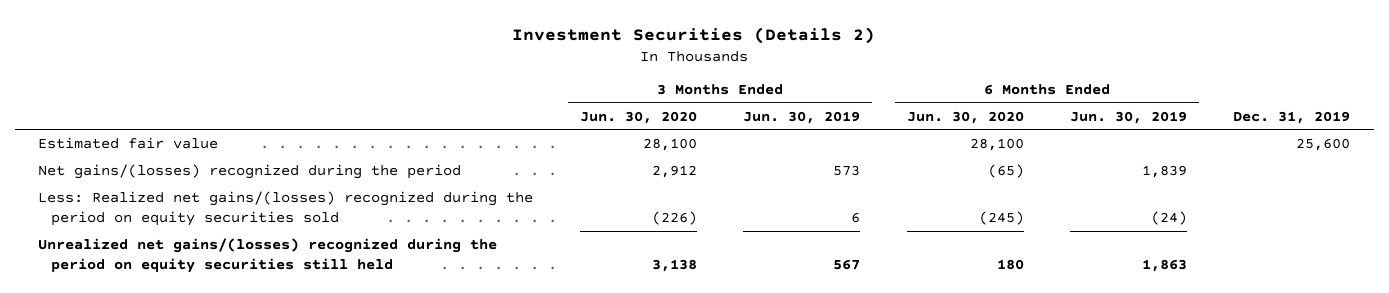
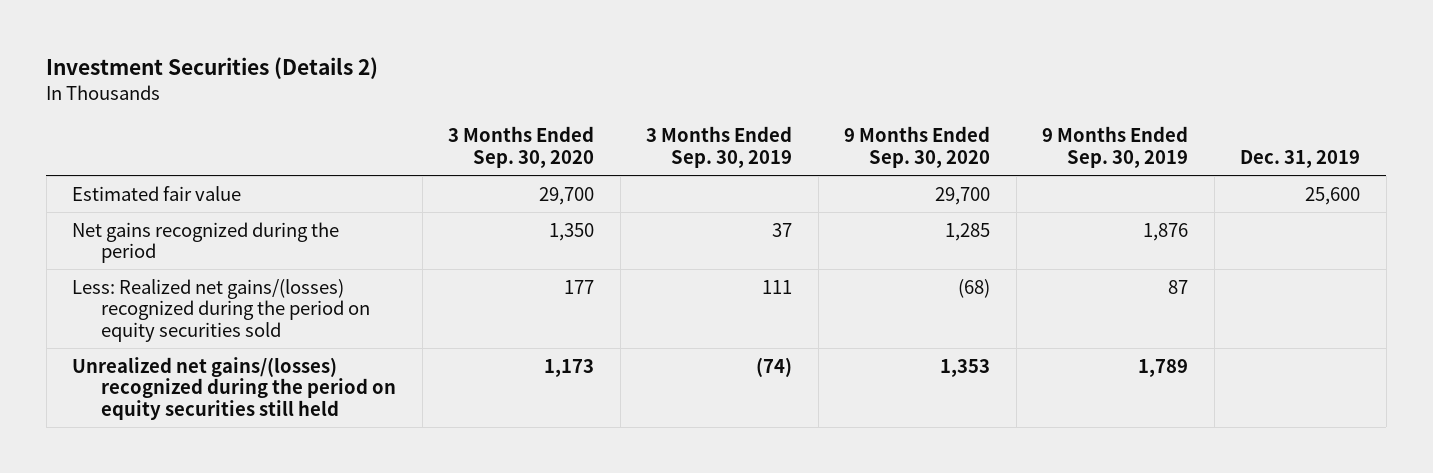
- | 3 Months Ended Jun. 30, 2020 | 3 Months Ended Jun. 30, 2019 | 6 Months Ended Jun. 30, 2020 | 6 Months Ended Jun. 30, 2019 | Dec. 31, 2019
+ | 3 Months Ended Sep. 30, 2020 | 3 Months Ended Sep. 30, 2019 | 9 Months Ended Sep. 30, 2020 | 9 Months Ended Sep. 30, 2019 | Dec. 31, 2019
- Net gains/(losses) recognized during the period | 2,912 | 573 | (65) | 1,839 |
+ Net gains recognized during the period | 1,350 | 37 | 1,285 | 1,876 |

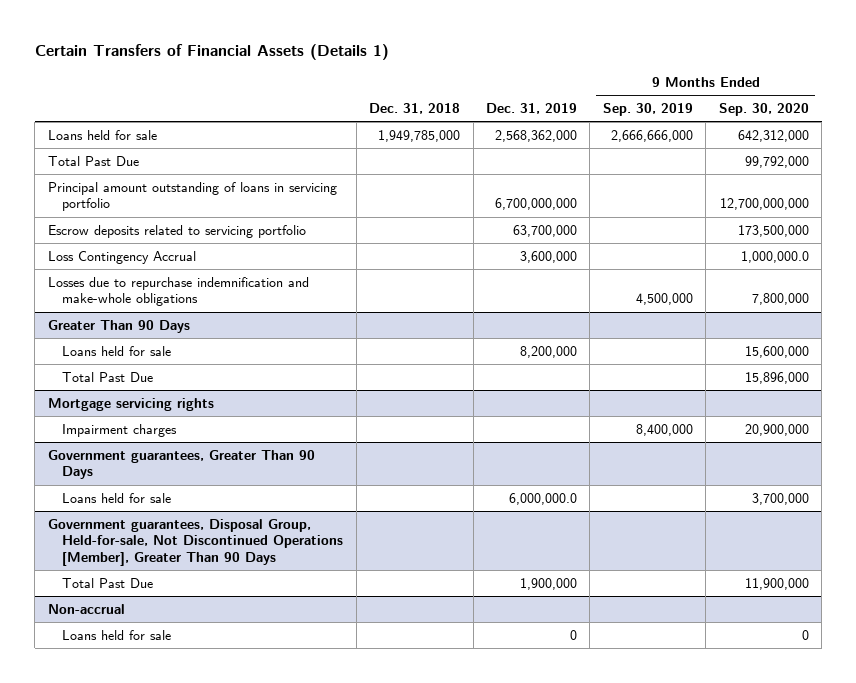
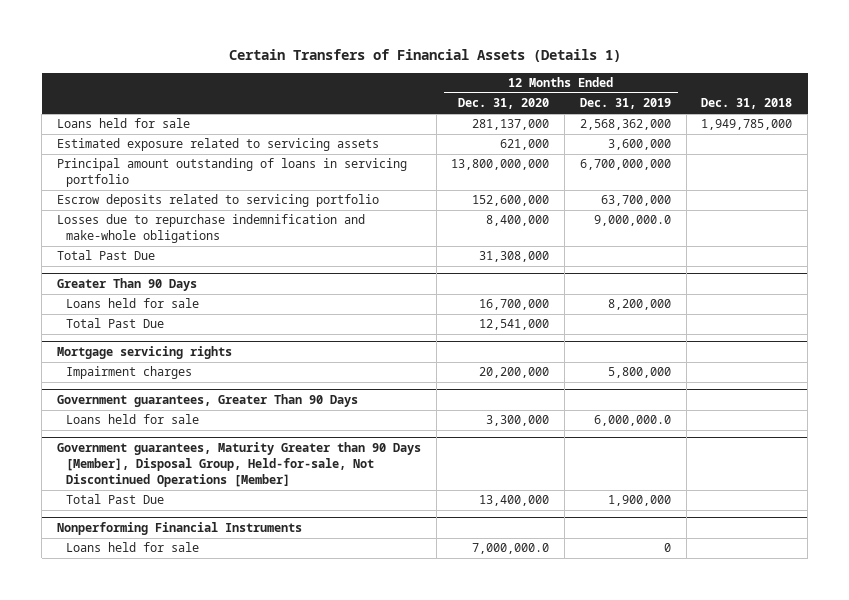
- | Dec. 31, 2018 | Dec. 31, 2019 | 9 Months Ended Sep. 30, 2019 | 9 Months Ended Sep. 30, 2020
+ | 12 Months Ended Dec. 31, 2020 | 12 Months Ended Dec. 31, 2019 | Dec. 31, 2018
+ Estimated exposure related to servicing assets | 621,000 | 3,600,000 |
- Loss Contingency Accrual | | 3,600,000 | | 1,000,000.0
moved down: Total Past Due | 31,308,000 | |
- Government guarantees, Disposal Group, Held-for-sale, Not Discontinued Operations [Member], Greater Than 90 Days
+ Government guarantees, Maturity Greater than 90 Days [Member], Disposal Group, Held-for-sale, Not Discontinued Operations [Member]
- Non-accrual
+ Nonperforming Financial Instruments

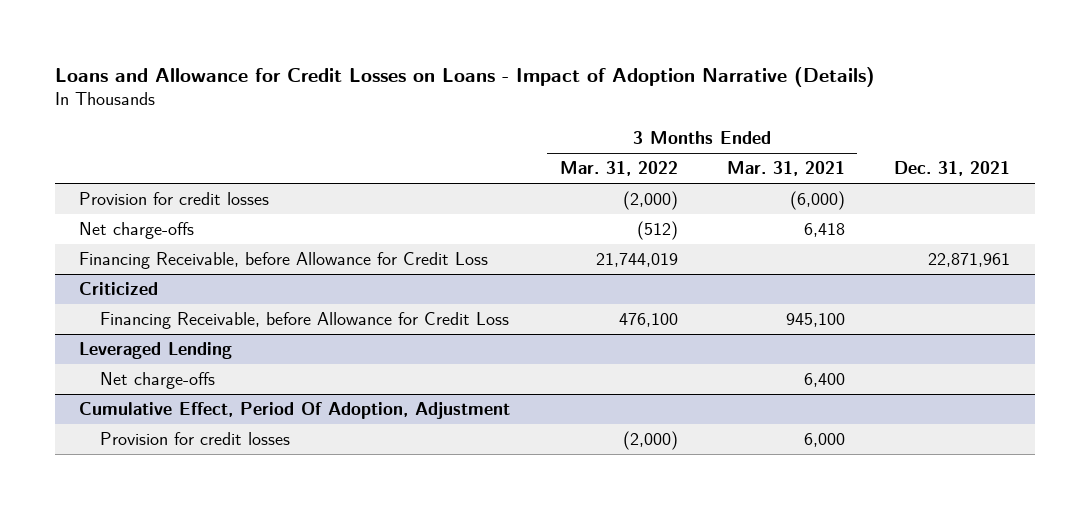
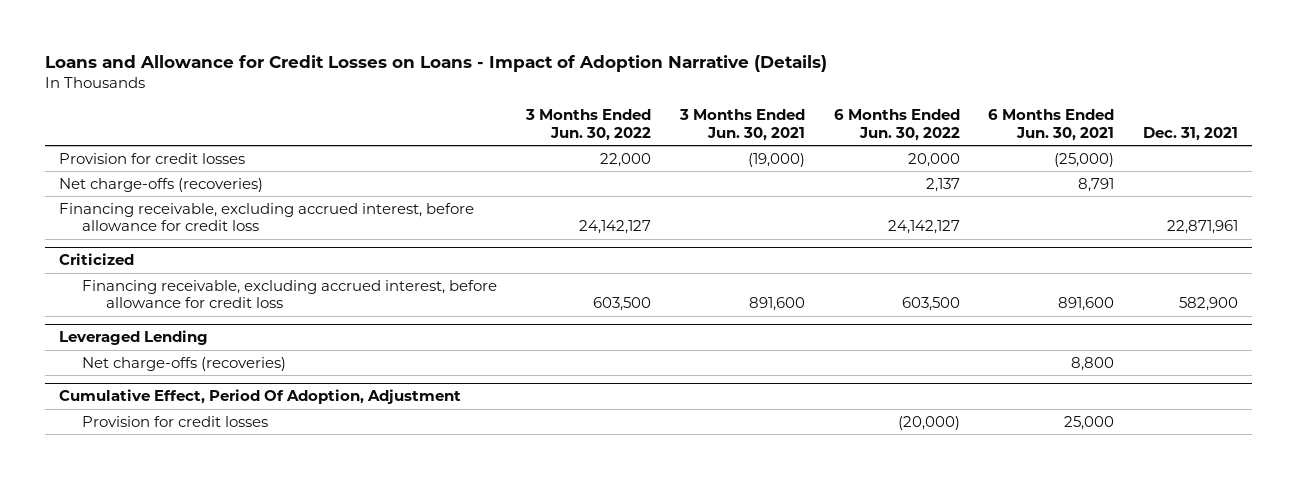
- | 3 Months Ended Mar. 31, 2022 | 3 Months Ended Mar. 31, 2021 | Dec. 31, 2021
+ | 3 Months Ended Jun. 30, 2022 | 3 Months Ended Jun. 30, 2021 | 6 Months Ended Jun. 30, 2022 | 6 Months Ended Jun. 30, 2021 | Dec. 31, 2021
- Net charge-offs | (512) | 6,418 |
- Financing Receivable, before Allowance for Credit Loss | 21,744,019 | | 22,871,961
+ Net charge-offs (recoveries) | | | 2,137 | 8,791 |
+ Financing receivable, excluding accrued interest, before allowance for credit loss | 24,142,127 | | 24,142,127 | | 22,871,961
@ Criticized
- Financing Receivable, before Allowance for Credit Loss | 476,100 | 945,100 |
+ Financing receivable, excluding accrued interest, before allowance for credit loss | 603,500 | 891,600 | 603,500 | 891,600 | 582,900
@ Leveraged Lending
- Net charge-offs | | 6,400 |
+ Net charge-offs (recoveries) | | | | 8,800 |

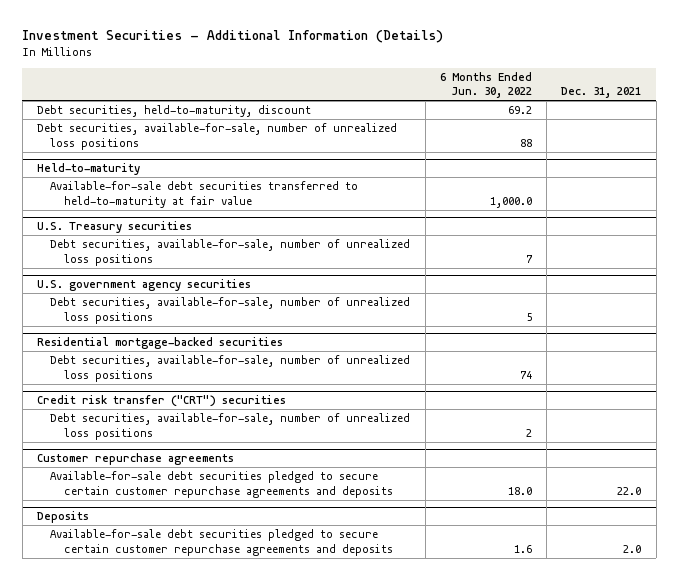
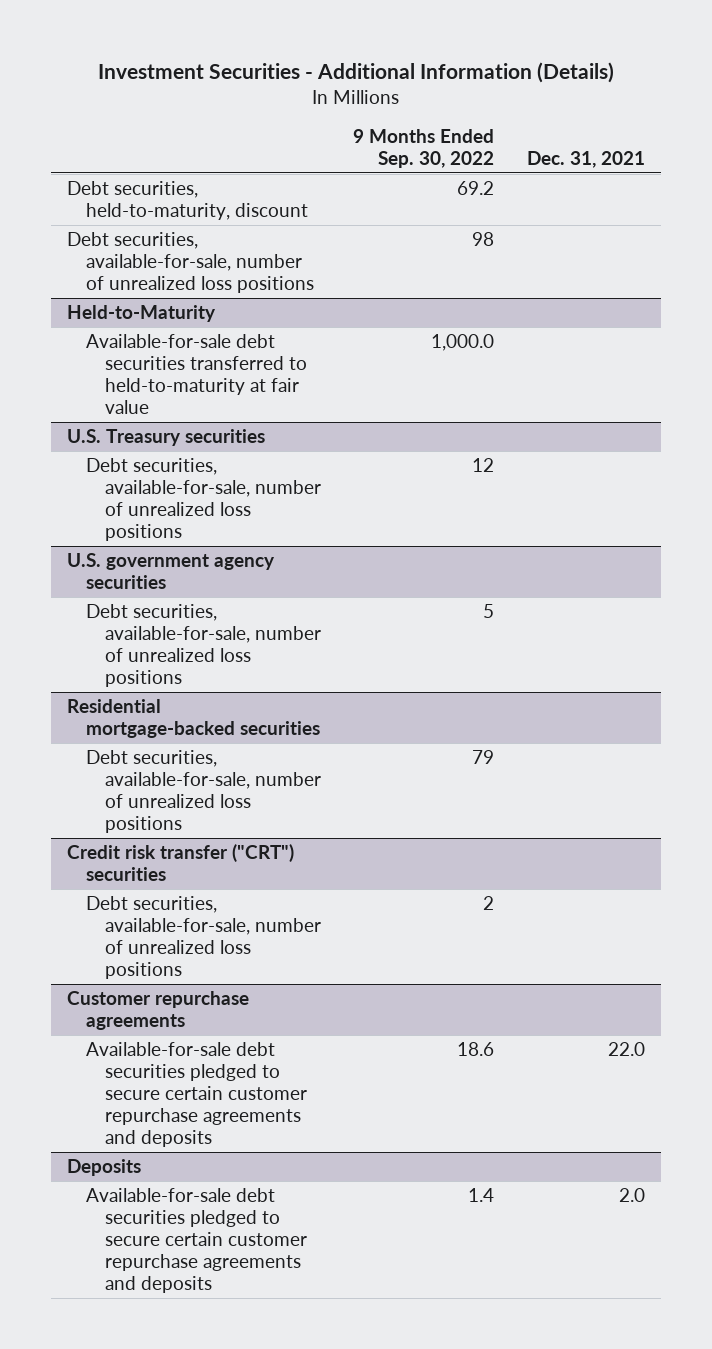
- | 6 Months Ended Jun. 30, 2022 | Dec. 31, 2021
+ | 9 Months Ended Sep. 30, 2022 | Dec. 31, 2021
- Held-to-maturity
+ Held-to-Maturity

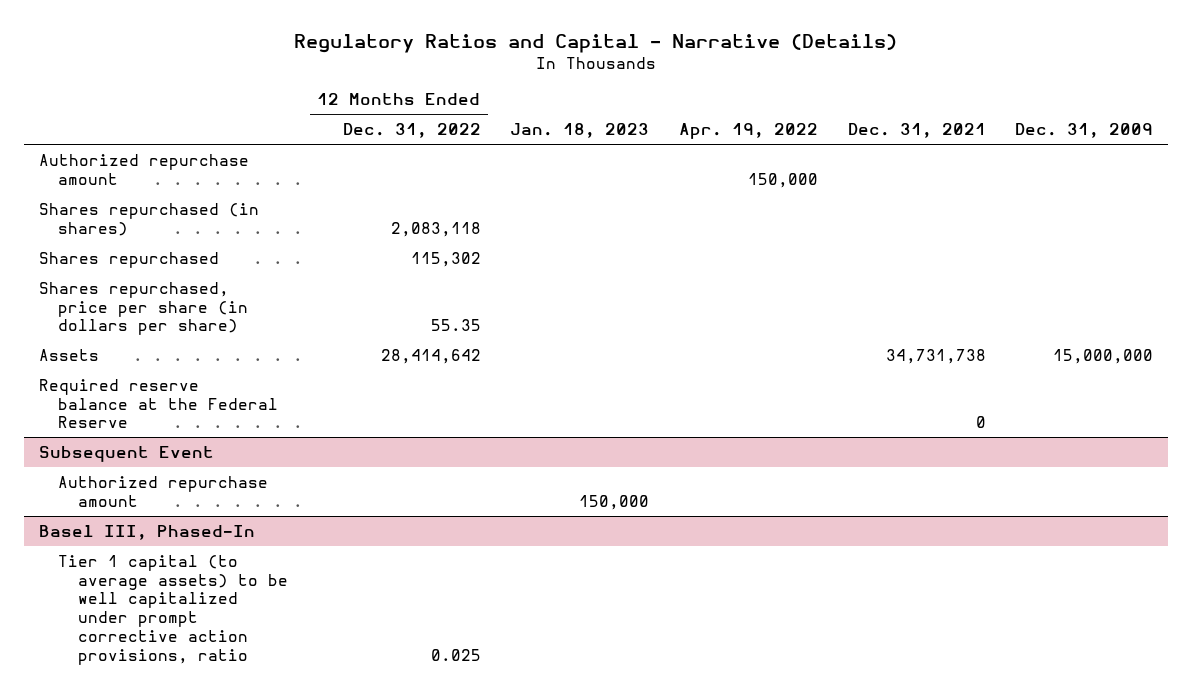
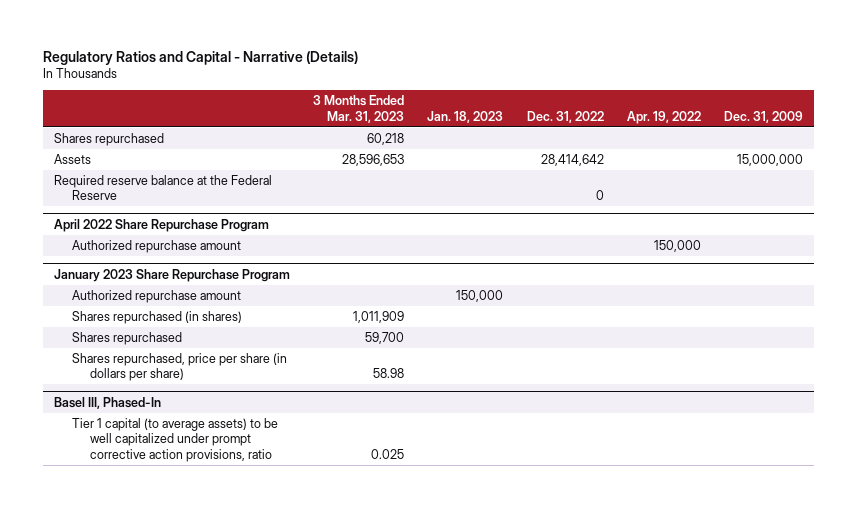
- | 12 Months Ended Dec. 31, 2022 | Jan. 18, 2023 | Apr. 19, 2022 | Dec. 31, 2021 | Dec. 31, 2009
+ | 3 Months Ended Mar. 31, 2023 | Jan. 18, 2023 | Dec. 31, 2022 | Apr. 19, 2022 | Dec. 31, 2009
- Authorized repurchase amount | | | 150,000 | |
- Shares repurchased (in shares) | 2,083,118 | | | |
- Shares repurchased, price per share (in dollars per share) | 55.35 | | | |
- Subsequent Event
+ April 2022 Share Repurchase Program
+ Authorized repurchase amount | | | | 150,000 |
+ January 2023 Share Repurchase Program
+ Shares repurchased (in shares) | 1,011,909 | | | |
+ Shares repurchased | 59,700 | | | |
+ Shares repurchased, price per share (in dollars per share) | 58.98 | | | |

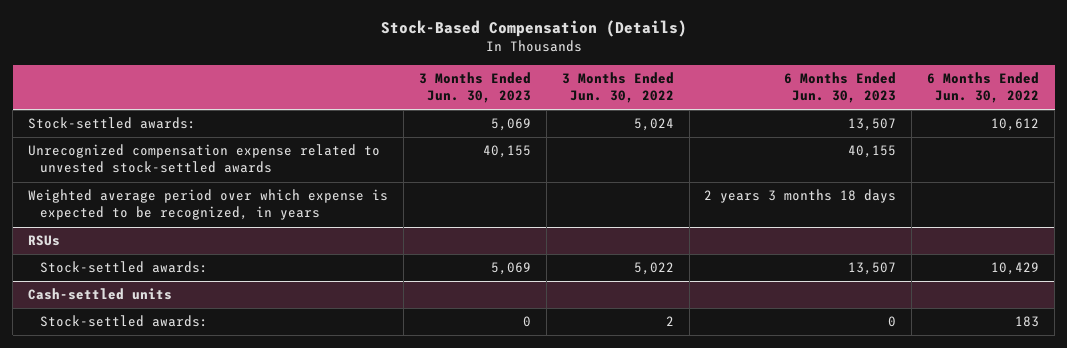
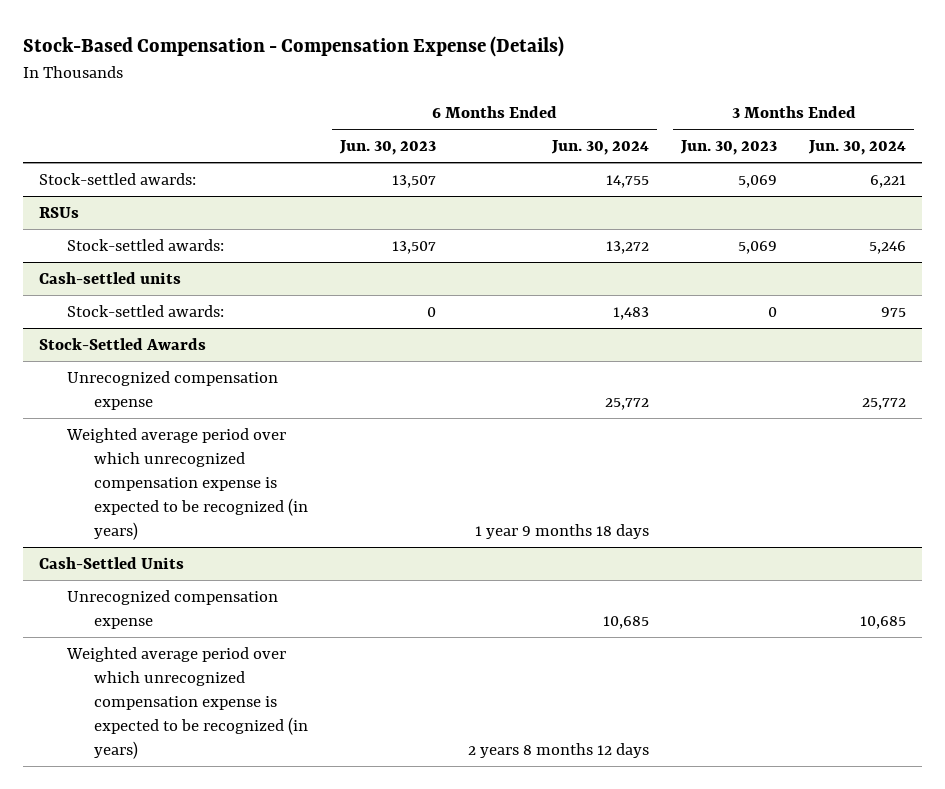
- Stock-Based Compensation (Details)
+ Stock-Based Compensation - Compensation Expense (Details)
- | 3 Months Ended Jun. 30, 2023 | 3 Months Ended Jun. 30, 2022 | 6 Months Ended Jun. 30, 2023 | 6 Months Ended Jun. 30, 2022
+ | 6 Months Ended Jun. 30, 2023 | 6 Months Ended Jun. 30, 2024 | 3 Months Ended Jun. 30, 2023 | 3 Months Ended Jun. 30, 2024
- Unrecognized compensation expense related to unvested stock-settled awards | 40,155 | | 40,155 |
- Weighted average period over which expense is expected to be recognized, in years | | | 2 years 3 months 18 days |
+ Stock-Settled Awards
+ Unrecognized compensation expense | | 25,772 | | 25,772
+ Weighted average period over which unrecognized compensation expense is expected to be recognized (in years) | | 1 year 9 months 18 days | |
+ Cash-Settled Units
+ Unrecognized compensation expense | | 10,685 | | 10,685
+ Weighted average period over which unrecognized compensation expense is expected to be recognized (in years) | | 2 years 8 months 12 days | |

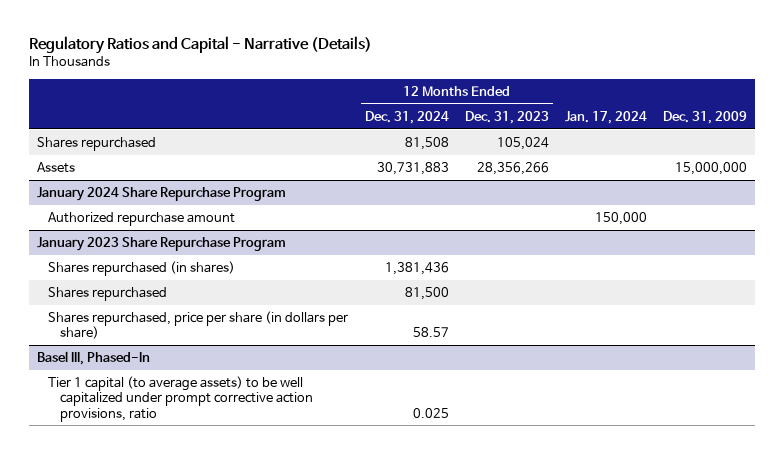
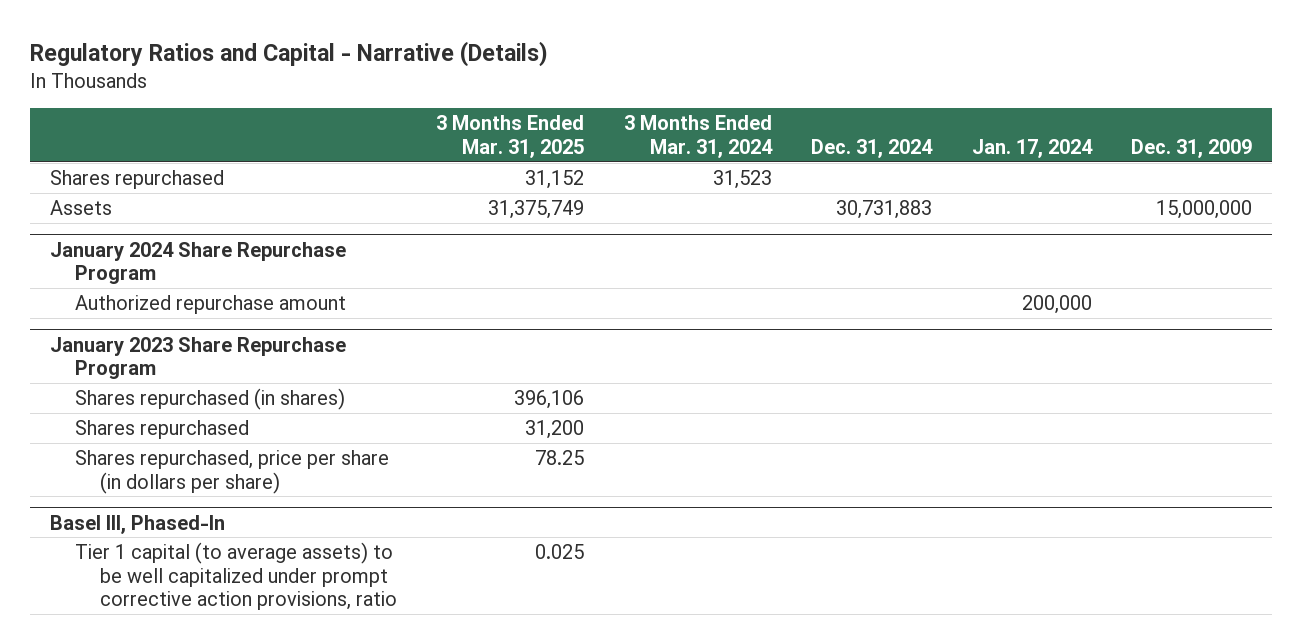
- | 12 Months Ended Dec. 31, 2024 | 12 Months Ended Dec. 31, 2023 | Jan. 17, 2024 | Dec. 31, 2009
+ | 3 Months Ended Mar. 31, 2025 | 3 Months Ended Mar. 31, 2024 | Dec. 31, 2024 | Jan. 17, 2024 | Dec. 31, 2009
@ January 2024 Share Repurchase Program
- Authorized repurchase amount | | | 150,000 |
+ Authorized repurchase amount | | | | 200,000 |

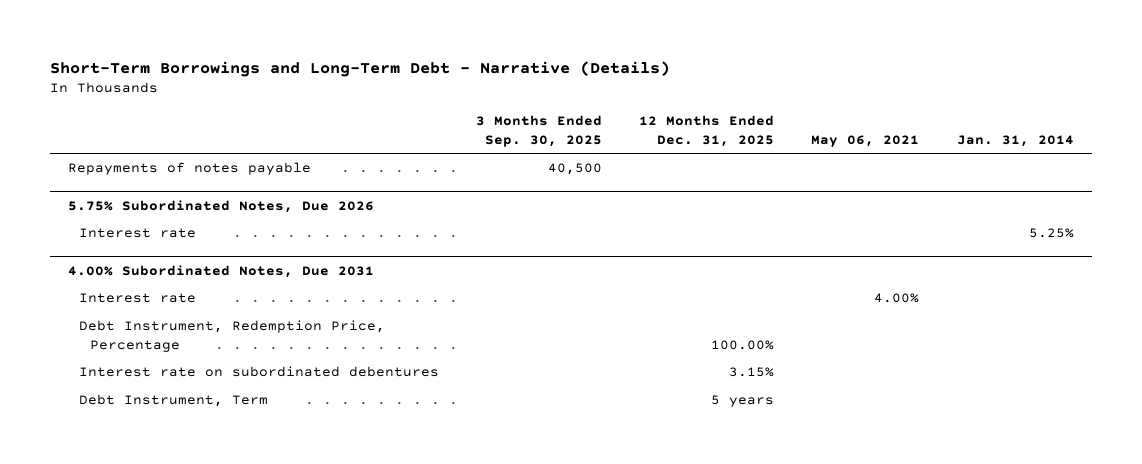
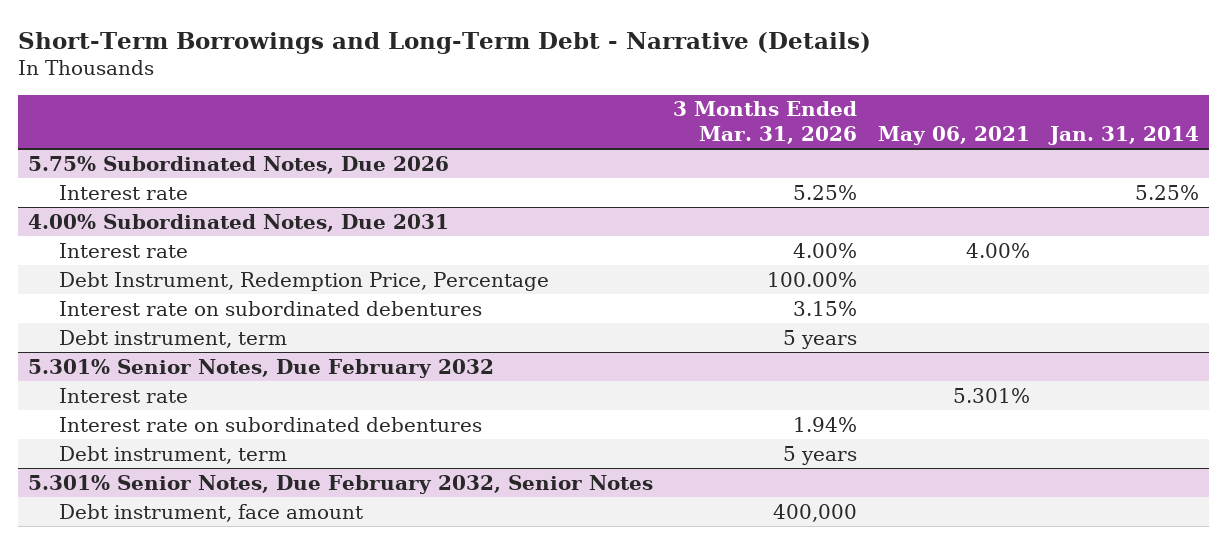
- | 3 Months Ended Sep. 30, 2025 | 12 Months Ended Dec. 31, 2025 | May 06, 2021 | Jan. 31, 2014
+ | 3 Months Ended Mar. 31, 2026 | May 06, 2021 | Jan. 31, 2014
- Repayments of notes payable | 40,500 | | |
@ 4.00% Subordinated Notes, Due 2031
- Debt Instrument, Term | | 5 years | |
+ Debt instrument, term | 5 years | |
+ 5.301% Senior Notes, Due February 2032
+ Interest rate | | 5.301% |
+ Interest rate on subordinated debentures | 1.94% | |
+ Debt instrument, term | 5 years | |
+ 5.301% Senior Notes, Due February 2032, Senior Notes
+ Debt instrument, face amount | 400,000 | |

